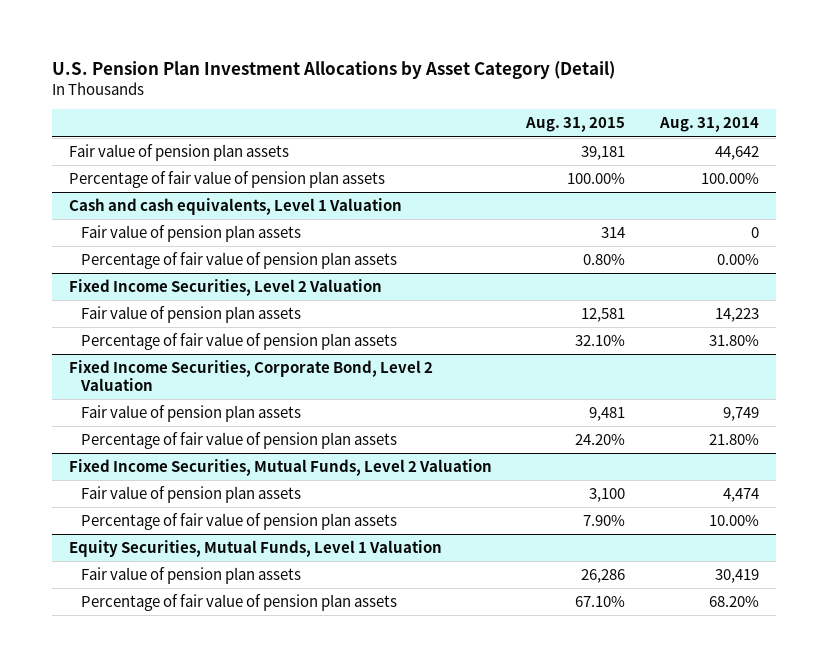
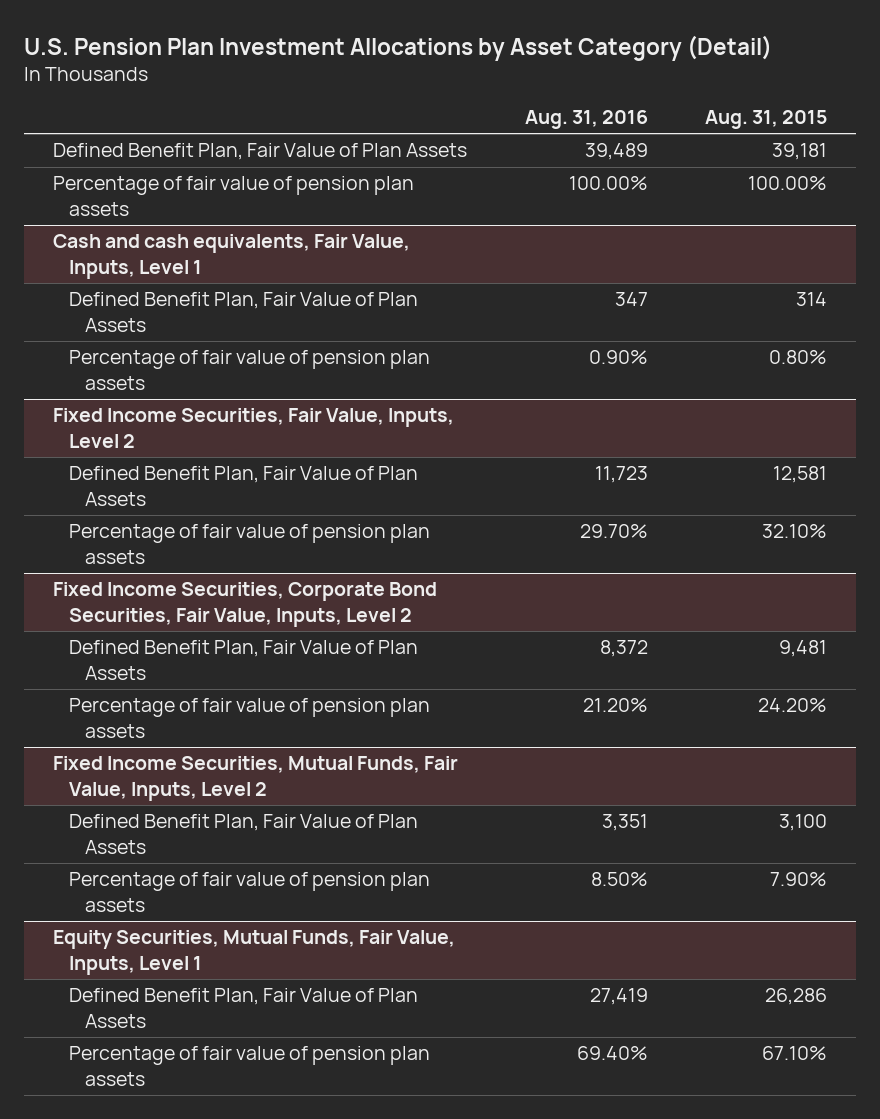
- | Aug. 31, 2015 | Aug. 31, 2014
+ | Aug. 31, 2016 | Aug. 31, 2015
- Fair value of pension plan assets | 39,181 | 44,642
+ Defined Benefit Plan, Fair Value of Plan Assets | 39,489 | 39,181
- Cash and cash equivalents, Level 1 Valuation
- Fair value of pension plan assets | 314 | 0
+ Cash and cash equivalents, Fair Value, Inputs, Level 1
+ Defined Benefit Plan, Fair Value of Plan Assets | 347 | 314
- Fixed Income Securities, Level 2 Valuation
- Fair value of pension plan assets | 12,581 | 14,223
+ Fixed Income Securities, Fair Value, Inputs, Level 2
+ Defined Benefit Plan, Fair Value of Plan Assets | 11,723 | 12,581
- Fixed Income Securities, Corporate Bond, Level 2 Valuation
- Fair value of pension plan assets | 9,481 | 9,749
+ Fixed Income Securities, Corporate Bond Securities, Fair Value, Inputs, Level 2
+ Defined Benefit Plan, Fair Value of Plan Assets | 8,372 | 9,481
- Fixed Income Securities, Mutual Funds, Level 2 Valuation
- Fair value of pension plan assets | 3,100 | 4,474
+ Fixed Income Securities, Mutual Funds, Fair Value, Inputs, Level 2
+ Defined Benefit Plan, Fair Value of Plan Assets | 3,351 | 3,100
- Equity Securities, Mutual Funds, Level 1 Valuation
- Fair value of pension plan assets | 26,286 | 30,419
+ Equity Securities, Mutual Funds, Fair Value, Inputs, Level 1
+ Defined Benefit Plan, Fair Value of Plan Assets | 27,419 | 26,286

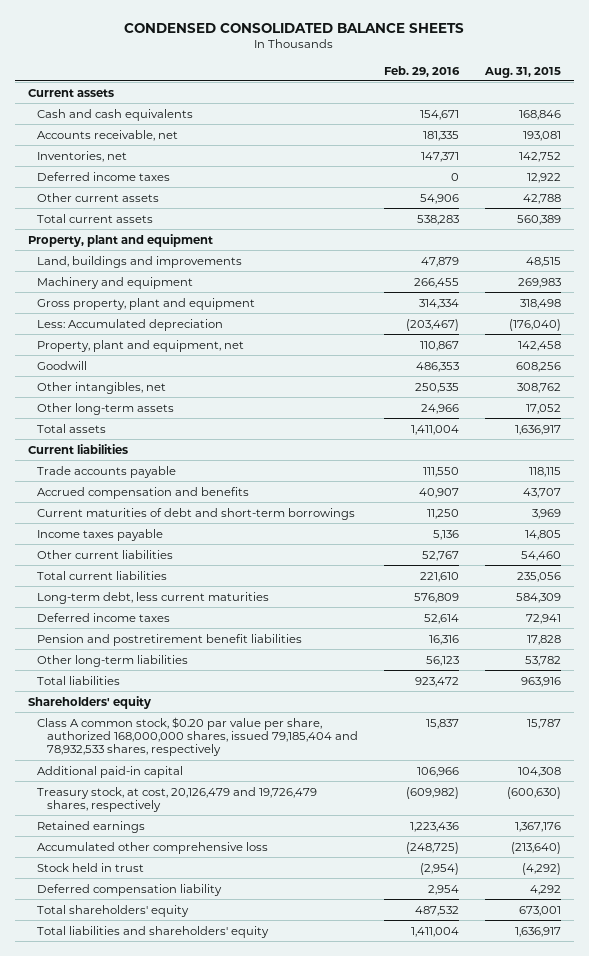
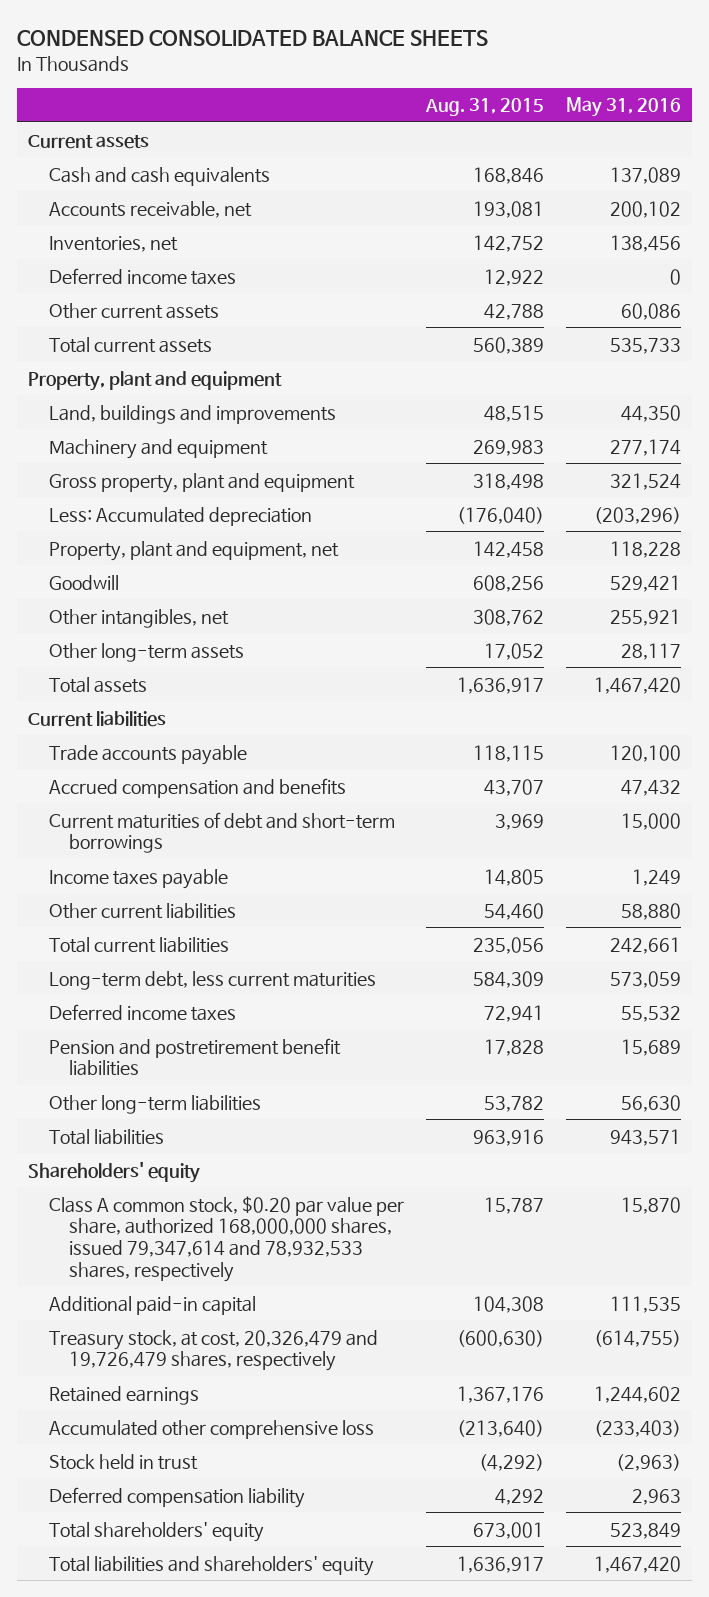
- | Feb. 29, 2016 | Aug. 31, 2015
+ | Aug. 31, 2015 | May 31, 2016
- Class A common stock, $0.20 par value per share, authorized 168,000,000 shares, issued 79,185,404 and 78,932,533 shares, respectively | 15,837 | 15,787
+ Class A common stock, $0.20 par value per share, authorized 168,000,000 shares, issued 79,347,614 and 78,932,533 shares, respectively | 15,787 | 15,870
- Treasury stock, at cost, 20,126,479 and 19,726,479 shares, respectively | (609,982) | (600,630)
+ Treasury stock, at cost, 20,326,479 and 19,726,479 shares, respectively | (600,630) | (614,755)

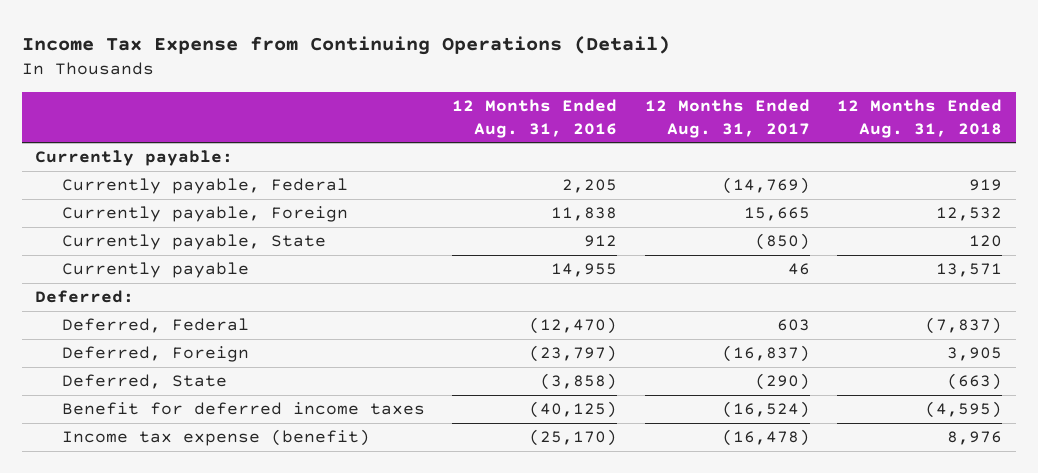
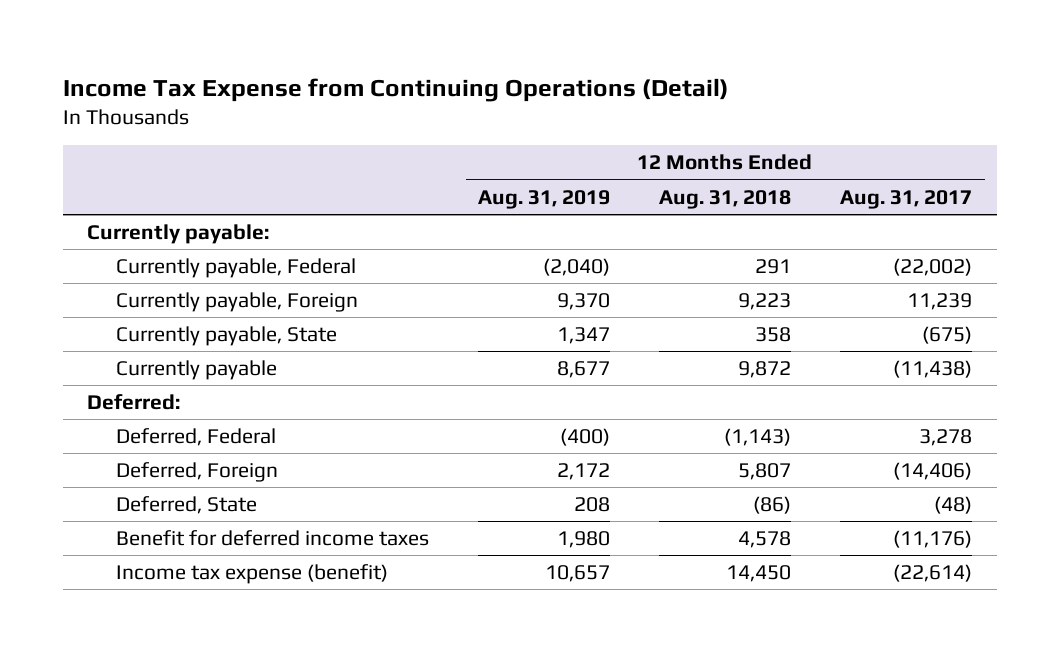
- | 12 Months Ended Aug. 31, 2016 | 12 Months Ended Aug. 31, 2017 | 12 Months Ended Aug. 31, 2018
+ | 12 Months Ended Aug. 31, 2019 | 12 Months Ended Aug. 31, 2018 | 12 Months Ended Aug. 31, 2017
- Currently payable, Federal | 2,205 | (14,769) | 919
- Currently payable, Foreign | 11,838 | 15,665 | 12,532
- Currently payable, State | 912 | (850) | 120
- Currently payable | 14,955 | 46 | 13,571
+ Currently payable, Federal | (2,040) | 291 | (22,002)
+ Currently payable, Foreign | 9,370 | 9,223 | 11,239
+ Currently payable, State | 1,347 | 358 | (675)
+ Currently payable | 8,677 | 9,872 | (11,438)
- Deferred, Federal | (12,470) | 603 | (7,837)
- Deferred, Foreign | (23,797) | (16,837) | 3,905
- Deferred, State | (3,858) | (290) | (663)
- Benefit for deferred income taxes | (40,125) | (16,524) | (4,595)
- Income tax expense (benefit) | (25,170) | (16,478) | 8,976
+ Deferred, Federal | (400) | (1,143) | 3,278
+ Deferred, Foreign | 2,172 | 5,807 | (14,406)
+ Deferred, State | 208 | (86) | (48)
+ Benefit for deferred income taxes | 1,980 | 4,578 | (11,176)
+ Income tax expense (benefit) | 10,657 | 14,450 | (22,614)

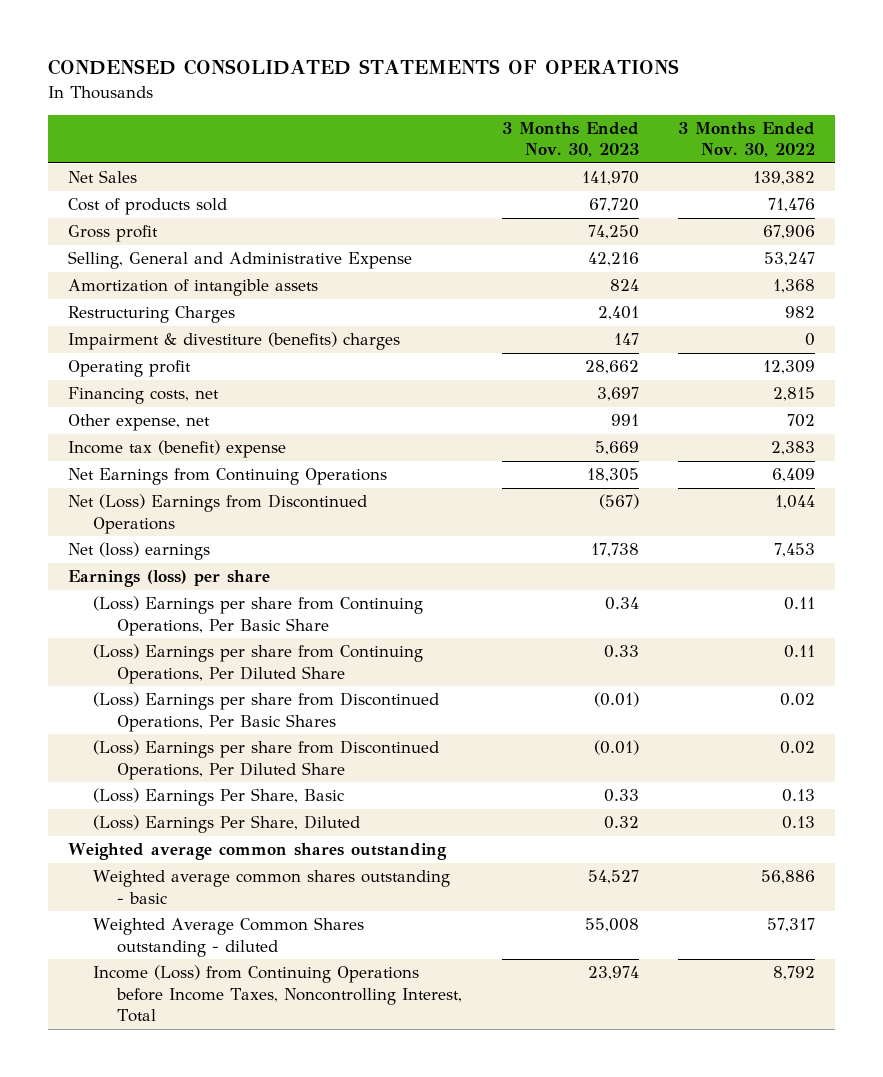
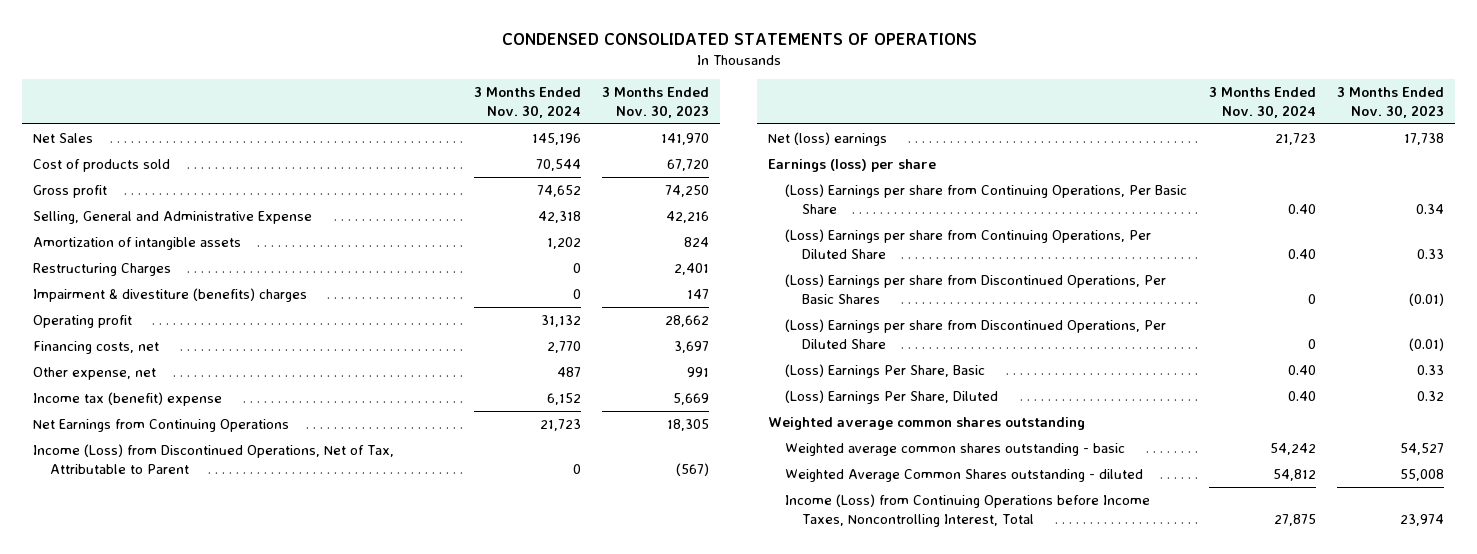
- | 3 Months Ended Nov. 30, 2023 | 3 Months Ended Nov. 30, 2022
+ | 3 Months Ended Nov. 30, 2024 | 3 Months Ended Nov. 30, 2023
- Net (Loss) Earnings from Discontinued Operations | (567) | 1,044
+ Income (Loss) from Discontinued Operations, Net of Tax, Attributable to Parent | 0 | (567)

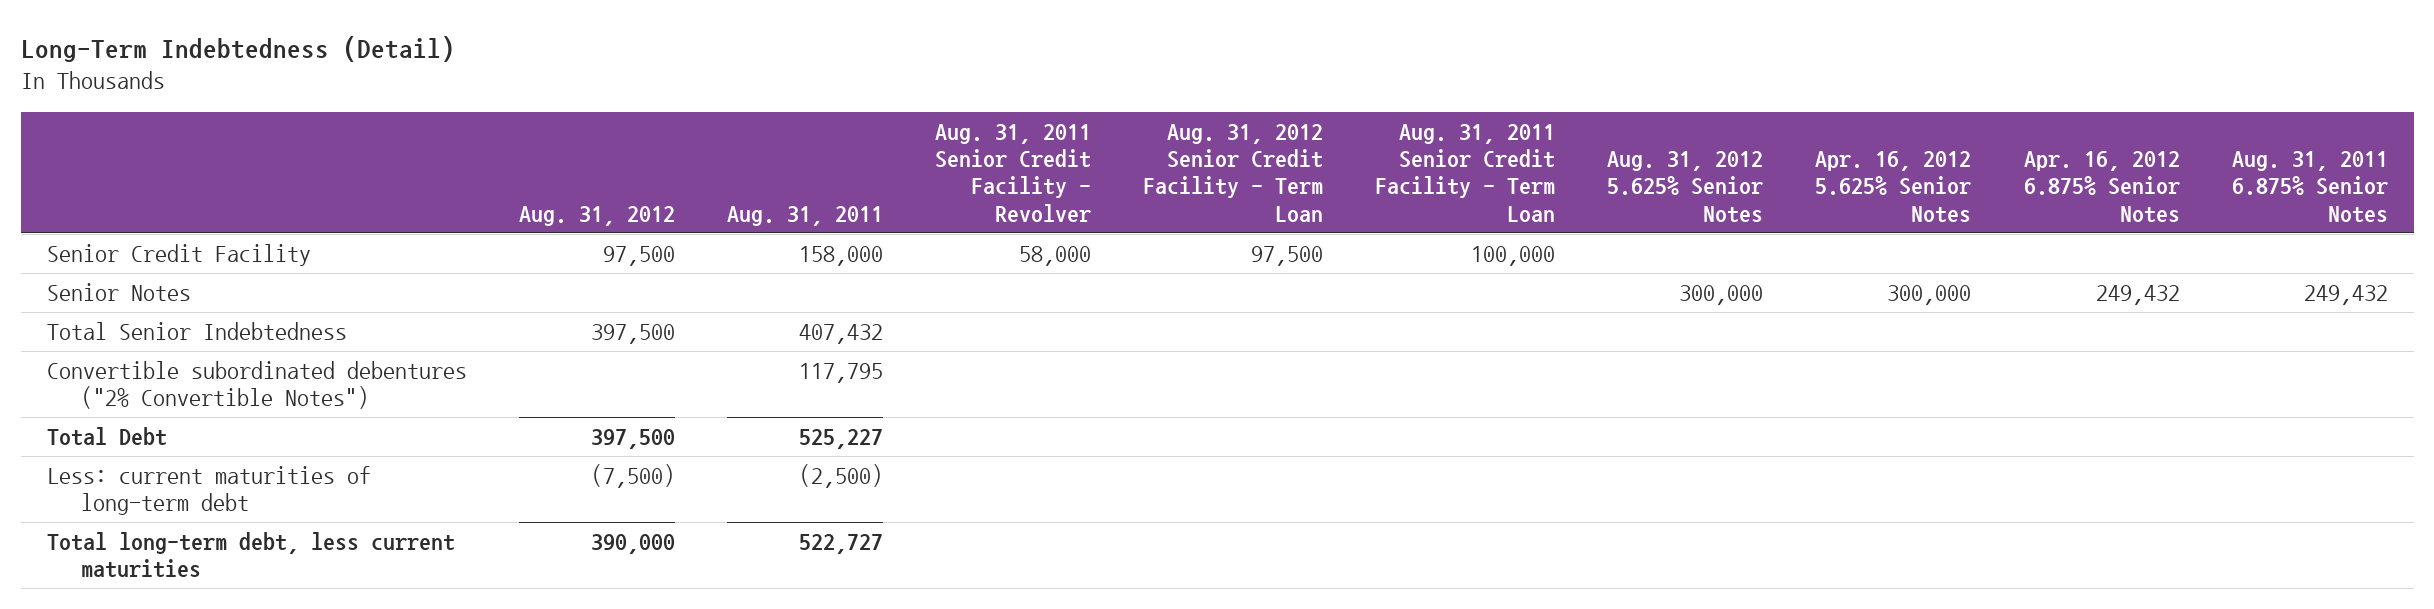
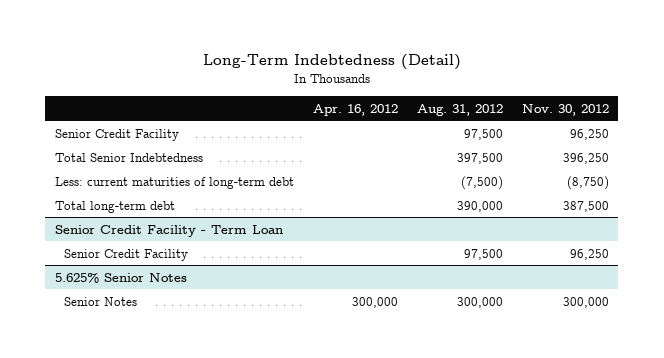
- | Aug. 31, 2012 | Aug. 31, 2011 | Aug. 31, 2011 Senior Credit Facility - Revolver | Aug. 31, 2012 Senior Credit Facility - Term Loan | Aug. 31, 2011 Senior Credit Facility - Term Loan | Aug. 31, 2012 5.625% Senior Notes | Apr. 16, 2012 5.625% Senior Notes | Apr. 16, 2012 6.875% Senior Notes | Aug. 31, 2011 6.875% Senior Notes
+ | Apr. 16, 2012 | Aug. 31, 2012 | Nov. 30, 2012
- Senior Notes | | | | | | 300,000 | 300,000 | 249,432 | 249,432
- Convertible subordinated debentures ("2% Convertible Notes") | | 117,795 | | | | | | |
- Total Debt | 397,500 | 525,227 | | | | | | |
- Total long-term debt, less current maturities | 390,000 | 522,727 | | | | | | |
+ Total long-term debt | | 390,000 | 387,500
+ Senior Credit Facility - Term Loan
+ Senior Credit Facility | | 97,500 | 96,250
+ 5.625% Senior Notes
+ Senior Notes | 300,000 | 300,000 | 300,000

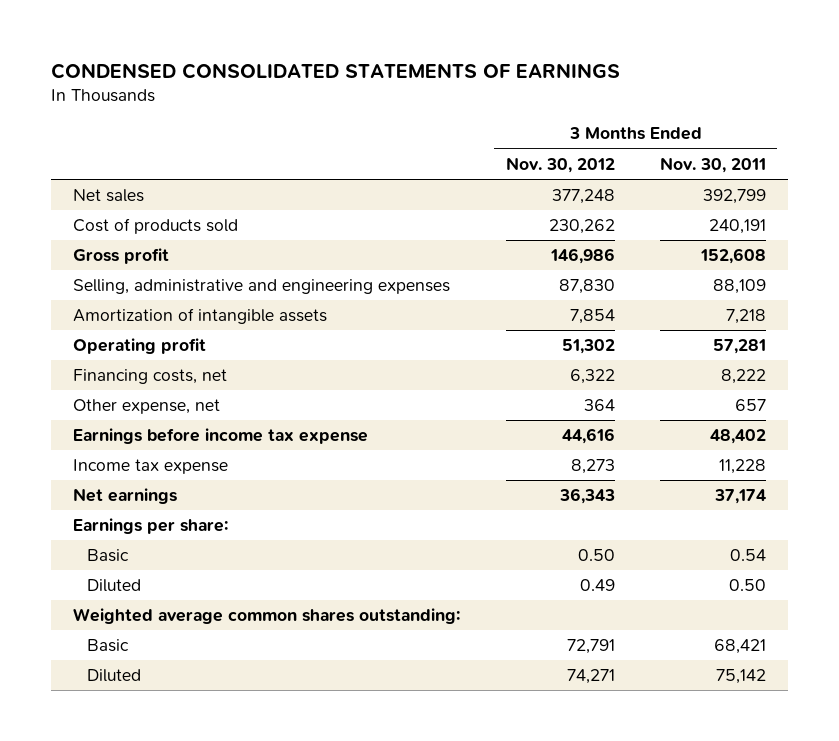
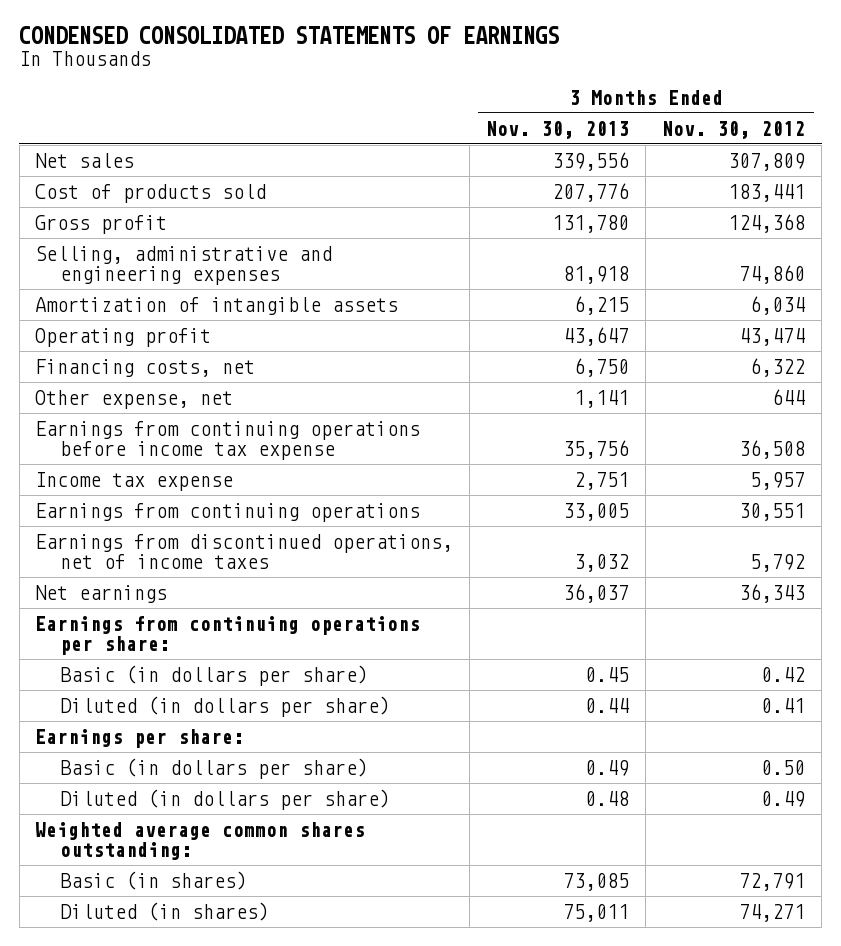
- | 3 Months Ended Nov. 30, 2012 | 3 Months Ended Nov. 30, 2011
+ | 3 Months Ended Nov. 30, 2013 | 3 Months Ended Nov. 30, 2012
- Net sales | 377,248 | 392,799
- Cost of products sold | 230,262 | 240,191
- Gross profit | 146,986 | 152,608
- Selling, administrative and engineering expenses | 87,830 | 88,109
- Amortization of intangible assets | 7,854 | 7,218
- Operating profit | 51,302 | 57,281
+ Net sales | 339,556 | 307,809
+ Cost of products sold | 207,776 | 183,441
+ Gross profit | 131,780 | 124,368
+ Selling, administrative and engineering expenses | 81,918 | 74,860
+ Amortization of intangible assets | 6,215 | 6,034
+ Operating profit | 43,647 | 43,474
- Other expense, net | 364 | 657
- Earnings before income tax expense | 44,616 | 48,402
- Income tax expense | 8,273 | 11,228
+ Other expense, net | 1,141 | 644
+ Earnings from continuing operations before income tax expense | 35,756 | 36,508
+ Income tax expense | 2,751 | 5,957
+ Earnings from continuing operations | 33,005 | 30,551
+ Earnings from discontinued operations, net of income taxes | 3,032 | 5,792
+ Earnings from continuing operations per share:
+ Basic (in dollars per share) | 0.45 | 0.42
+ Diluted (in dollars per share) | 0.44 | 0.41
- Basic | 0.50 | 0.54
- Diluted | 0.49 | 0.50
+ Basic (in dollars per share) | 0.49 | 0.50
+ Diluted (in dollars per share) | 0.48 | 0.49
- Basic | 72,791 | 68,421
- Diluted | 74,271 | 75,142
+ Basic (in shares) | 73,085 | 72,791
+ Diluted (in shares) | 75,011 | 74,271

